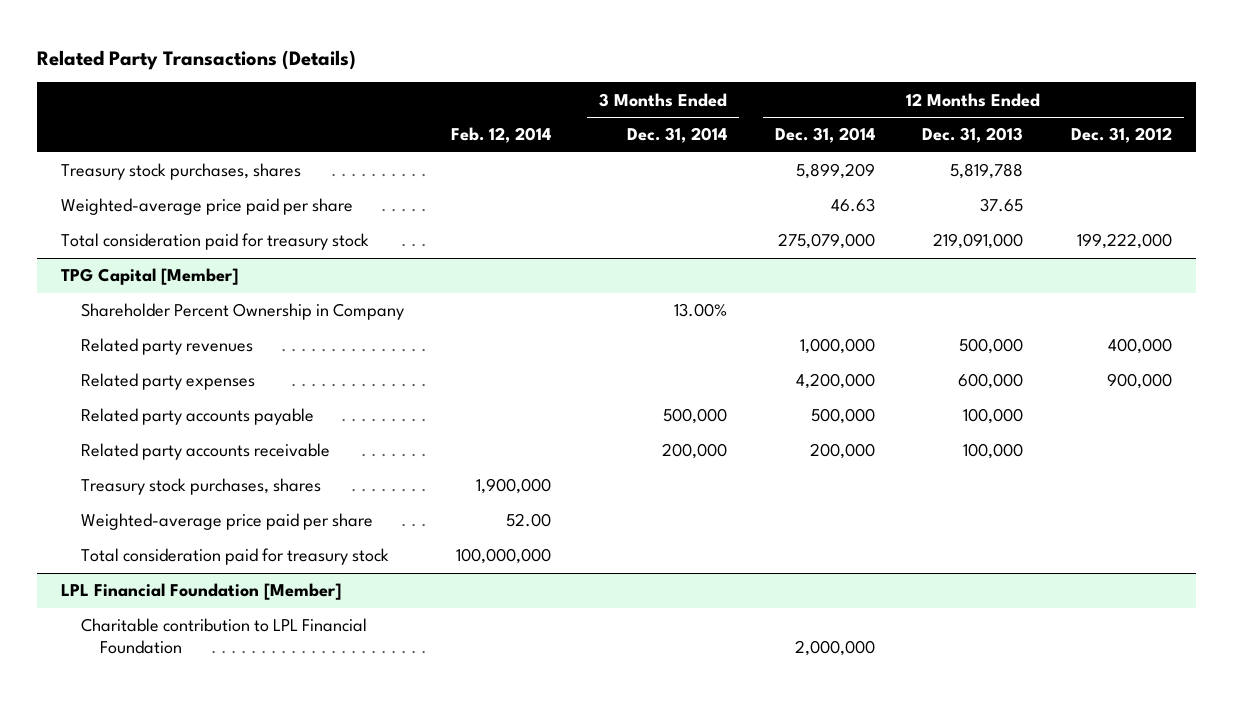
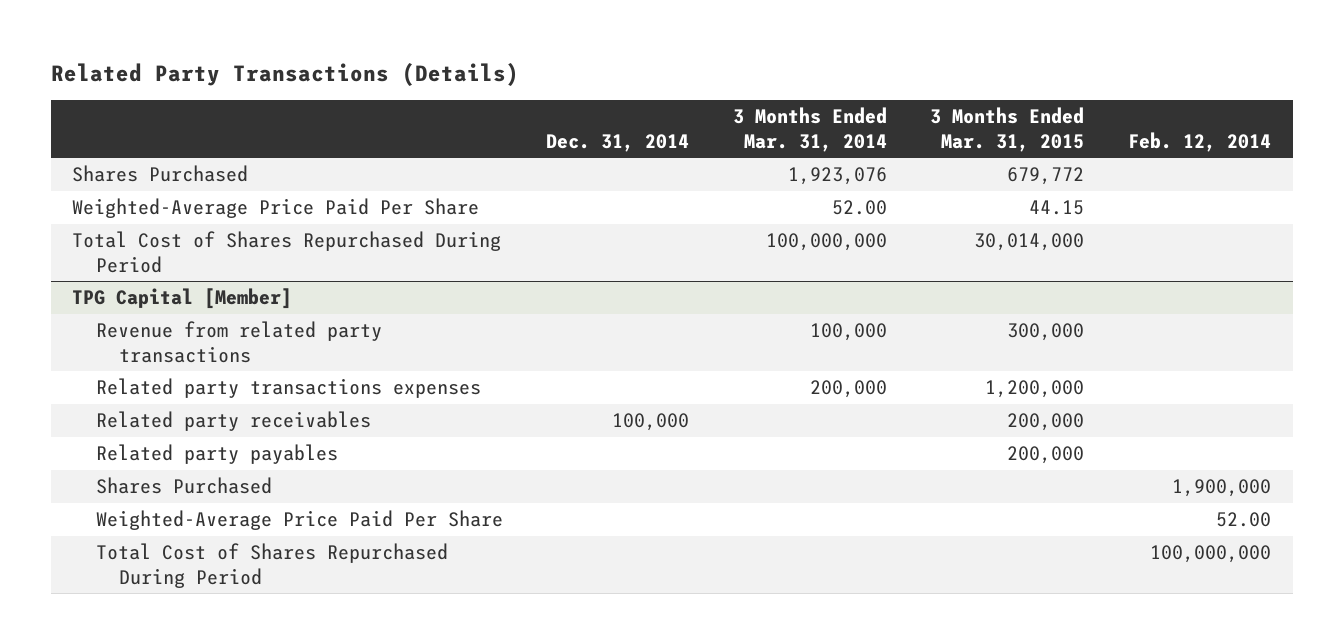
- | Feb. 12, 2014 | 3 Months Ended Dec. 31, 2014 | 12 Months Ended Dec. 31, 2014 | 12 Months Ended Dec. 31, 2013 | 12 Months Ended Dec. 31, 2012
+ | Dec. 31, 2014 | 3 Months Ended Mar. 31, 2014 | 3 Months Ended Mar. 31, 2015 | Feb. 12, 2014
- Treasury stock purchases, shares | | | 5,899,209 | 5,819,788 |
- Weighted-average price paid per share | | | 46.63 | 37.65 |
- Total consideration paid for treasury stock | | | 275,079,000 | 219,091,000 | 199,222,000
+ Shares Purchased | | 1,923,076 | 679,772 |
+ Weighted-Average Price Paid Per Share | | 52.00 | 44.15 |
+ Total Cost of Shares Repurchased During Period | | 100,000,000 | 30,014,000 |
@ TPG Capital [Member]
- Shareholder Percent Ownership in Company | | 13.00% | | |
- Related party revenues | | | 1,000,000 | 500,000 | 400,000
- Related party expenses | | | 4,200,000 | 600,000 | 900,000
- Related party accounts payable | | 500,000 | 500,000 | 100,000 |
- Related party accounts receivable | | 200,000 | 200,000 | 100,000 |
- Treasury stock purchases, shares | 1,900,000 | | | |
- Weighted-average price paid per share | 52.00 | | | |
- Total consideration paid for treasury stock | 100,000,000 | | | |
- LPL Financial Foundation [Member]
- Charitable contribution to LPL Financial Foundation | | | 2,000,000 | |
@ TPG Capital [Member]
+ Revenue from related party transactions | | 100,000 | 300,000 |
+ Related party transactions expenses | | 200,000 | 1,200,000 |
+ Related party receivables | 100,000 | | 200,000 |
+ Related party payables | | | 200,000 |
+ Shares Purchased | | | | 1,900,000
+ Weighted-Average Price Paid Per Share | | | | 52.00
+ Total Cost of Shares Repurchased During Period | | | | 100,000,000

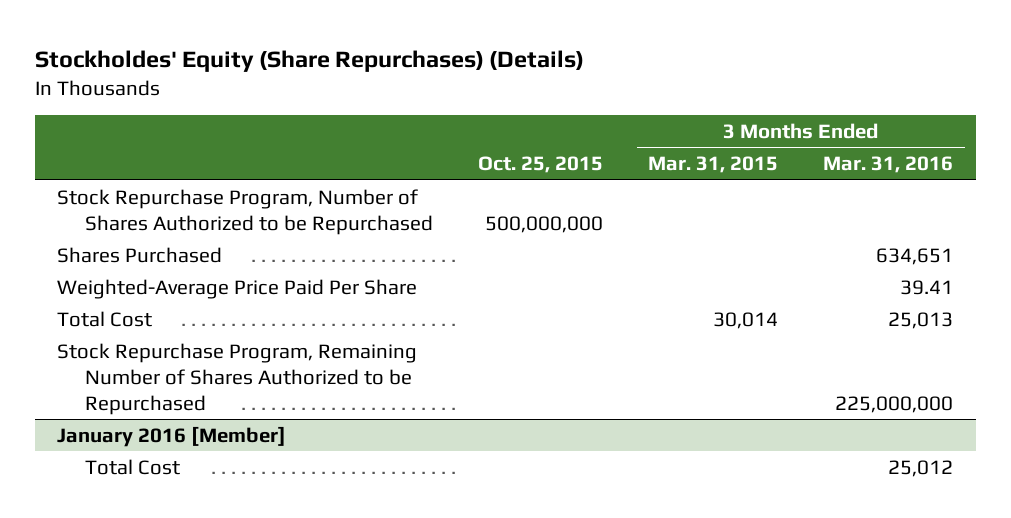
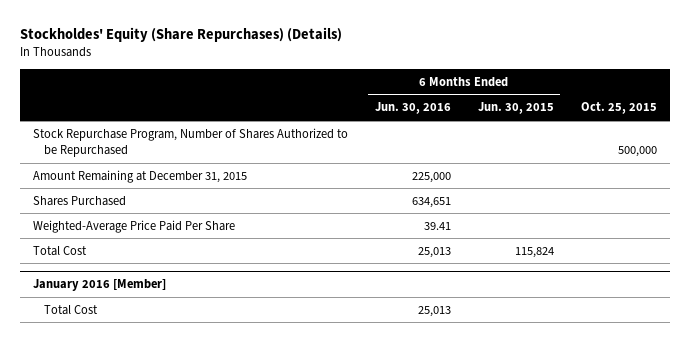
- | Oct. 25, 2015 | 3 Months Ended Mar. 31, 2015 | 3 Months Ended Mar. 31, 2016
+ | 6 Months Ended Jun. 30, 2016 | 6 Months Ended Jun. 30, 2015 | Oct. 25, 2015
- Stock Repurchase Program, Number of Shares Authorized to be Repurchased | 500,000,000 | |
+ Stock Repurchase Program, Number of Shares Authorized to be Repurchased | | | 500,000
+ Amount Remaining at December 31, 2015 | 225,000 | |
- Stock Repurchase Program, Remaining Number of Shares Authorized to be Repurchased | | | 225,000,000

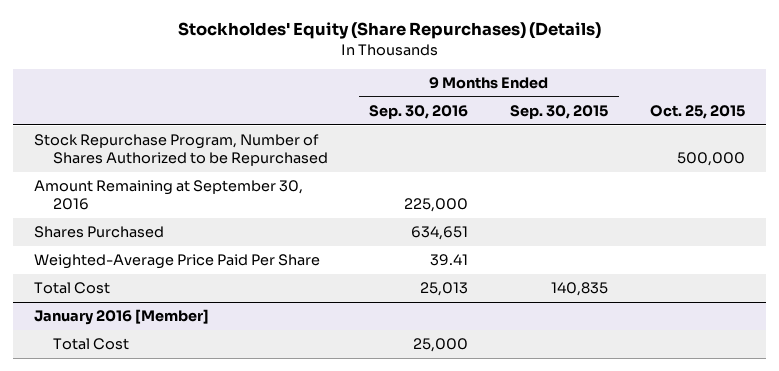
- | 6 Months Ended Jun. 30, 2016 | 6 Months Ended Jun. 30, 2015 | Oct. 25, 2015
+ | 9 Months Ended Sep. 30, 2016 | 9 Months Ended Sep. 30, 2015 | Oct. 25, 2015
- Amount Remaining at December 31, 2015 | 225,000 | |
+ Amount Remaining at September 30, 2016 | 225,000 | |

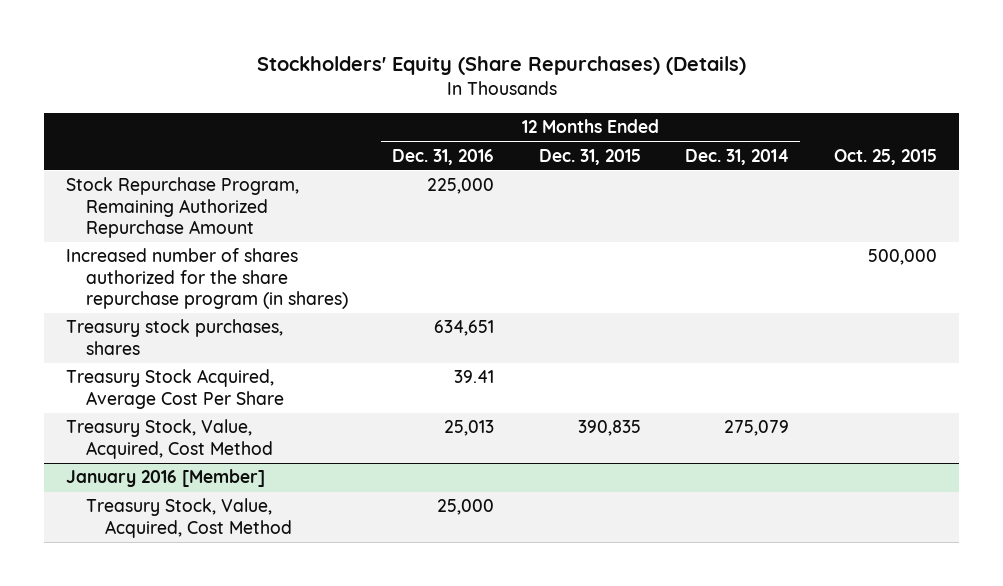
- Stockholdes' Equity (Share Repurchases) (Details)
+ Stockholders' Equity (Share Repurchases) (Details)
- | 9 Months Ended Sep. 30, 2016 | 9 Months Ended Sep. 30, 2015 | Oct. 25, 2015
+ | 12 Months Ended Dec. 31, 2016 | 12 Months Ended Dec. 31, 2015 | 12 Months Ended Dec. 31, 2014 | Oct. 25, 2015
- Stock Repurchase Program, Number of Shares Authorized to be Repurchased | | | 500,000
- Amount Remaining at September 30, 2016 | 225,000 | |
- Shares Purchased | 634,651 | |
- Weighted-Average Price Paid Per Share | 39.41 | |
- Total Cost | 25,013 | 140,835 |
+ Stock Repurchase Program, Remaining Authorized Repurchase Amount | 225,000 | | |
+ Increased number of shares authorized for the share repurchase program (in shares) | | | | 500,000
+ Treasury stock purchases, shares | 634,651 | | |
+ Treasury Stock Acquired, Average Cost Per Share | 39.41 | | |
+ Treasury Stock, Value, Acquired, Cost Method | 25,013 | 390,835 | 275,079 |
@ January 2016 [Member]
- Total Cost | 25,000 | |
+ Treasury Stock, Value, Acquired, Cost Method | 25,000 | | |

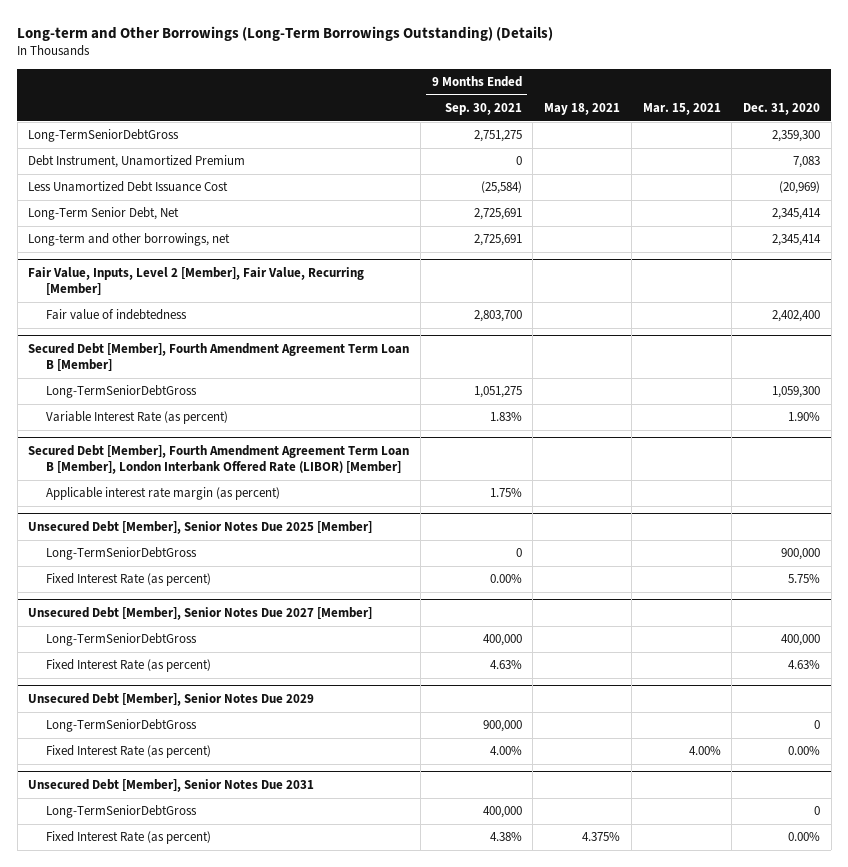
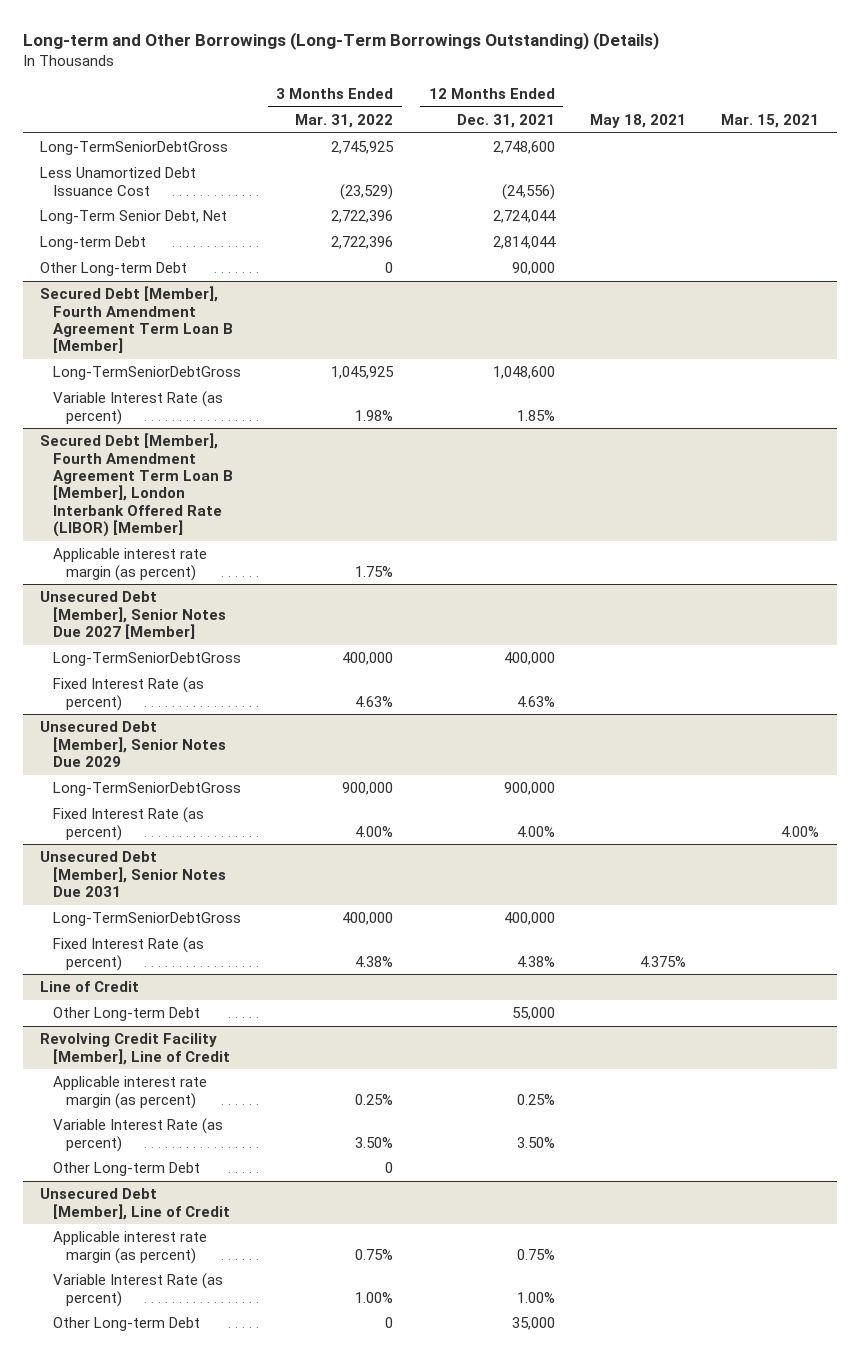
- | 9 Months Ended Sep. 30, 2021 | May 18, 2021 | Mar. 15, 2021 | Dec. 31, 2020
+ | 3 Months Ended Mar. 31, 2022 | 12 Months Ended Dec. 31, 2021 | May 18, 2021 | Mar. 15, 2021
- Debt Instrument, Unamortized Premium | 0 | | | 7,083
- Long-term and other borrowings, net | 2,725,691 | | | 2,345,414
- Fair Value, Inputs, Level 2 [Member], Fair Value, Recurring [Member]
- Fair value of indebtedness | 2,803,700 | | | 2,402,400
+ Long-term Debt | 2,722,396 | 2,814,044 | |
+ Other Long-term Debt | 0 | 90,000 | |
- Unsecured Debt [Member], Senior Notes Due 2025 [Member]
- Long-TermSeniorDebtGross | 0 | | | 900,000
- Fixed Interest Rate (as percent) | 0.00% | | | 5.75%
+ Line of Credit
+ Other Long-term Debt | | 55,000 | |
+ Revolving Credit Facility [Member], Line of Credit
+ Applicable interest rate margin (as percent) | 0.25% | 0.25% | |
+ Variable Interest Rate (as percent) | 3.50% | 3.50% | |
+ Other Long-term Debt | 0 | | |
+ Unsecured Debt [Member], Line of Credit
+ Applicable interest rate margin (as percent) | 0.75% | 0.75% | |
+ Variable Interest Rate (as percent) | 1.00% | 1.00% | |
+ Other Long-term Debt | 0 | 35,000 | |

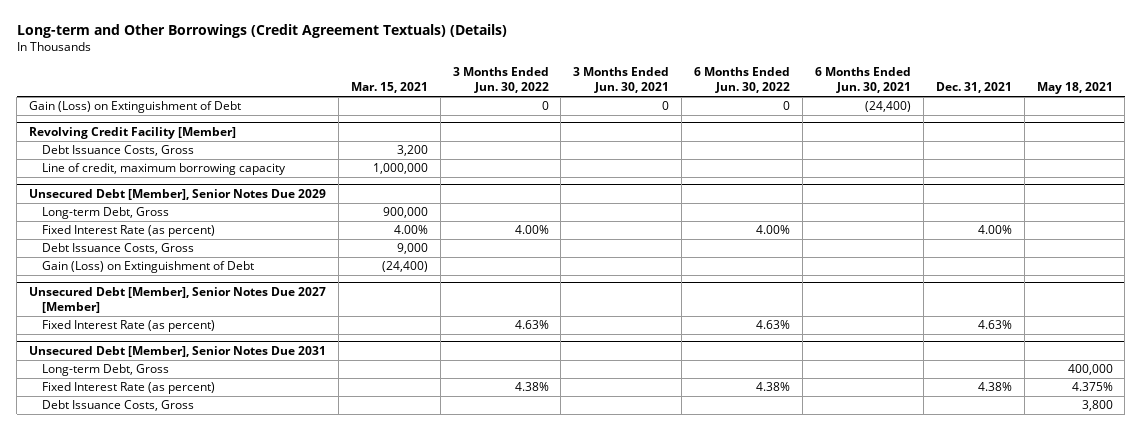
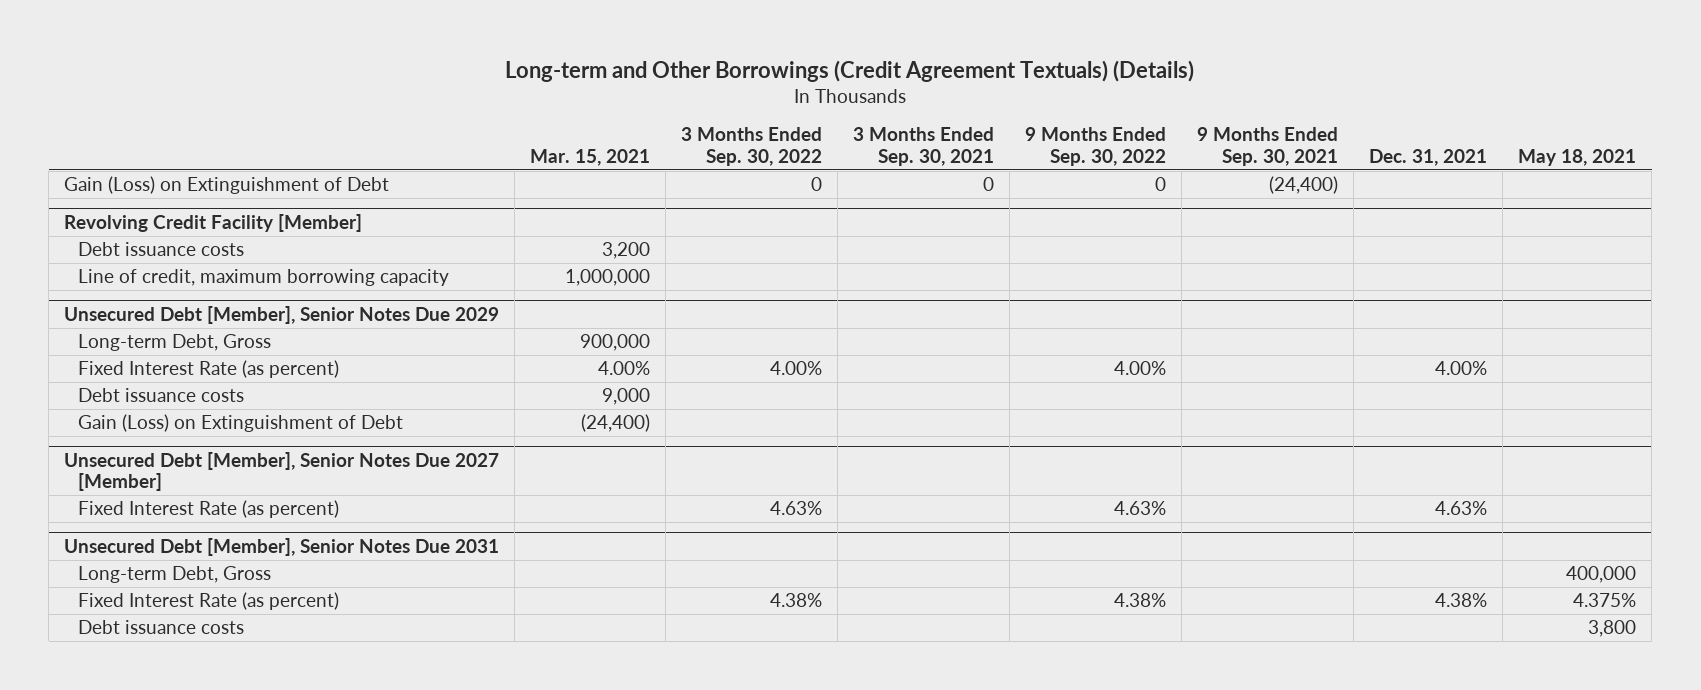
- | Mar. 15, 2021 | 3 Months Ended Jun. 30, 2022 | 3 Months Ended Jun. 30, 2021 | 6 Months Ended Jun. 30, 2022 | 6 Months Ended Jun. 30, 2021 | Dec. 31, 2021 | May 18, 2021
+ | Mar. 15, 2021 | 3 Months Ended Sep. 30, 2022 | 3 Months Ended Sep. 30, 2021 | 9 Months Ended Sep. 30, 2022 | 9 Months Ended Sep. 30, 2021 | Dec. 31, 2021 | May 18, 2021
@ Revolving Credit Facility [Member]
- Debt Issuance Costs, Gross | 3,200 | | | | | |
+ Debt issuance costs | 3,200 | | | | | |
@ Unsecured Debt [Member], Senior Notes Due 2029
- Debt Issuance Costs, Gross | 9,000 | | | | | |
+ Debt issuance costs | 9,000 | | | | | |
@ Unsecured Debt [Member], Senior Notes Due 2031
- Debt Issuance Costs, Gross | | | | | | | 3,800
+ Debt issuance costs | | | | | | | 3,800

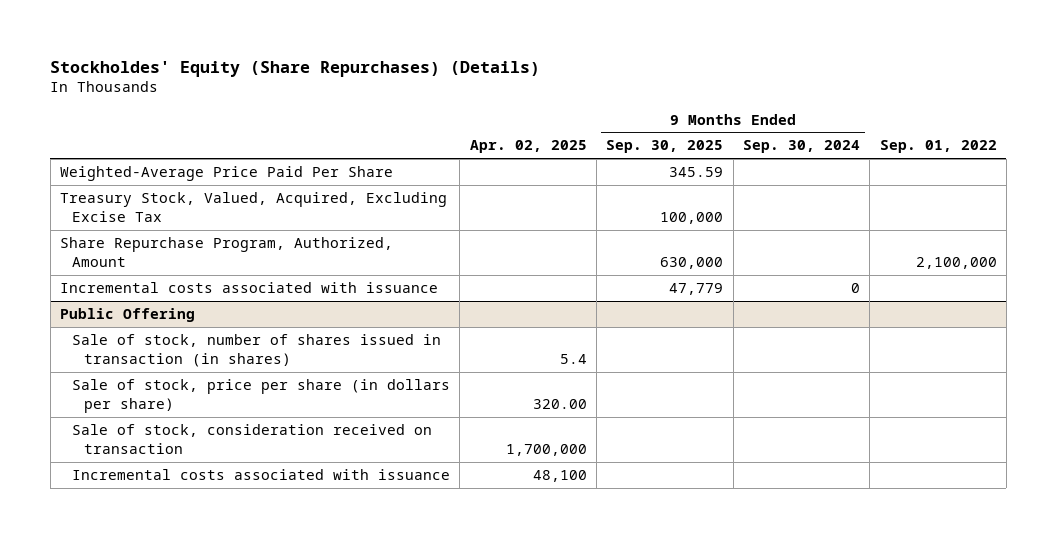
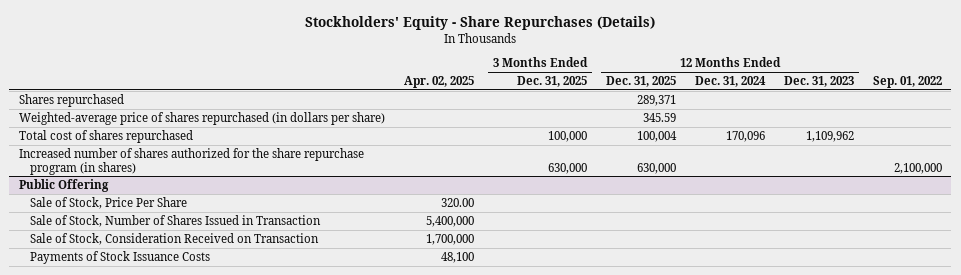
- Stockholdes' Equity (Share Repurchases) (Details)
+ Stockholders' Equity - Share Repurchases (Details)
- | Apr. 02, 2025 | 9 Months Ended Sep. 30, 2025 | 9 Months Ended Sep. 30, 2024 | Sep. 01, 2022
+ | Apr. 02, 2025 | 3 Months Ended Dec. 31, 2025 | 12 Months Ended Dec. 31, 2025 | 12 Months Ended Dec. 31, 2024 | 12 Months Ended Dec. 31, 2023 | Sep. 01, 2022
- Weighted-Average Price Paid Per Share | | 345.59 | |
- Treasury Stock, Valued, Acquired, Excluding Excise Tax | | 100,000 | |
- Share Repurchase Program, Authorized, Amount | | 630,000 | | 2,100,000
- Incremental costs associated with issuance | | 47,779 | 0 |
+ Shares repurchased | | | 289,371 | | |
+ Weighted-average price of shares repurchased (in dollars per share) | | | 345.59 | | |
+ Total cost of shares repurchased | | 100,000 | 100,004 | 170,096 | 1,109,962 |
+ Increased number of shares authorized for the share repurchase program (in shares) | | 630,000 | 630,000 | | | 2,100,000
@ Public Offering
- Sale of stock, number of shares issued in transaction (in shares) | 5.4 | | |
- Sale of stock, price per share (in dollars per share) | 320.00 | | |
- Sale of stock, consideration received on transaction | 1,700,000 | | |
- Incremental costs associated with issuance | 48,100 | | |
+ Sale of Stock, Price Per Share | 320.00 | | | | |
+ Sale of Stock, Number of Shares Issued in Transaction | 5,400,000 | | | | |
+ Sale of Stock, Consideration Received on Transaction | 1,700,000 | | | | |
+ Payments of Stock Issuance Costs | 48,100 | | | | |

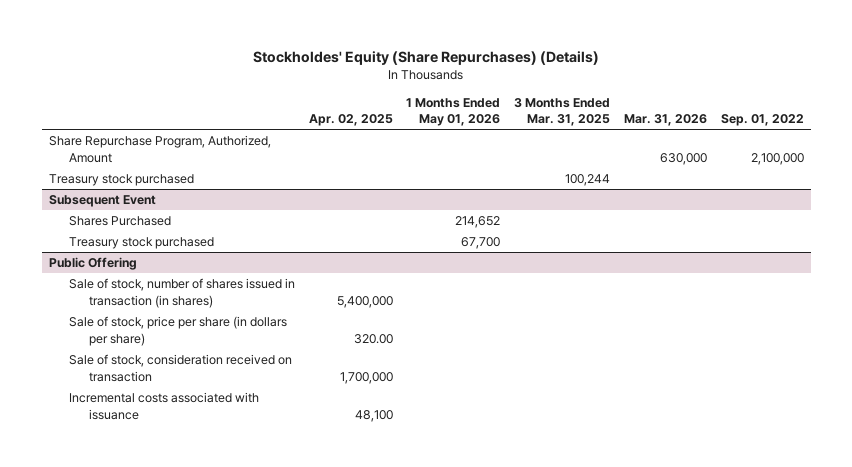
- Stockholders' Equity - Share Repurchases (Details)
+ Stockholdes' Equity (Share Repurchases) (Details)
- | Apr. 02, 2025 | 3 Months Ended Dec. 31, 2025 | 12 Months Ended Dec. 31, 2025 | 12 Months Ended Dec. 31, 2024 | 12 Months Ended Dec. 31, 2023 | Sep. 01, 2022
+ | Apr. 02, 2025 | 1 Months Ended May 01, 2026 | 3 Months Ended Mar. 31, 2025 | Mar. 31, 2026 | Sep. 01, 2022
- Shares repurchased | | | 289,371 | | |
- Weighted-average price of shares repurchased (in dollars per share) | | | 345.59 | | |
- Total cost of shares repurchased | | 100,000 | 100,004 | 170,096 | 1,109,962 |
- Increased number of shares authorized for the share repurchase program (in shares) | | 630,000 | 630,000 | | | 2,100,000
+ Share Repurchase Program, Authorized, Amount | | | | 630,000 | 2,100,000
+ Treasury stock purchased | | | 100,244 | |
+ Subsequent Event
+ Shares Purchased | | 214,652 | | |
+ Treasury stock purchased | | 67,700 | | |
@ Public Offering
- Sale of Stock, Price Per Share | 320.00 | | | | |
- Sale of Stock, Number of Shares Issued in Transaction | 5,400,000 | | | | |
- Sale of Stock, Consideration Received on Transaction | 1,700,000 | | | | |
- Payments of Stock Issuance Costs | 48,100 | | | | |
+ Sale of stock, number of shares issued in transaction (in shares) | 5,400,000 | | | |
+ Sale of stock, price per share (in dollars per share) | 320.00 | | | |
+ Sale of stock, consideration received on transaction | 1,700,000 | | | |
+ Incremental costs associated with issuance | 48,100 | | | |

